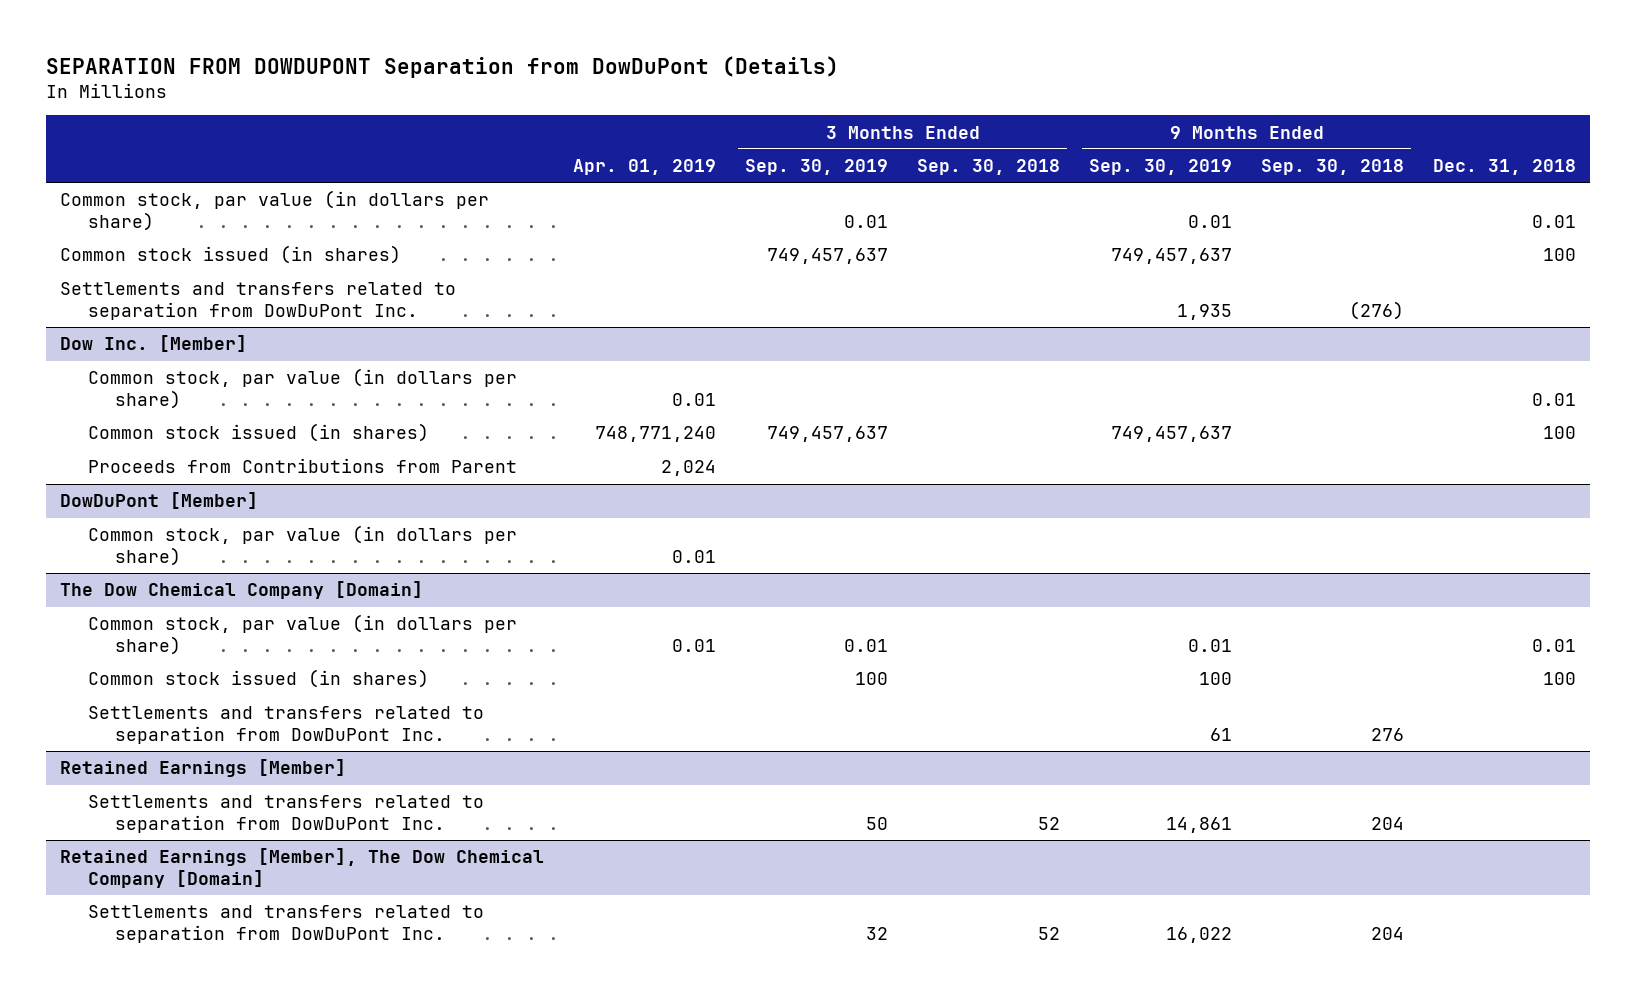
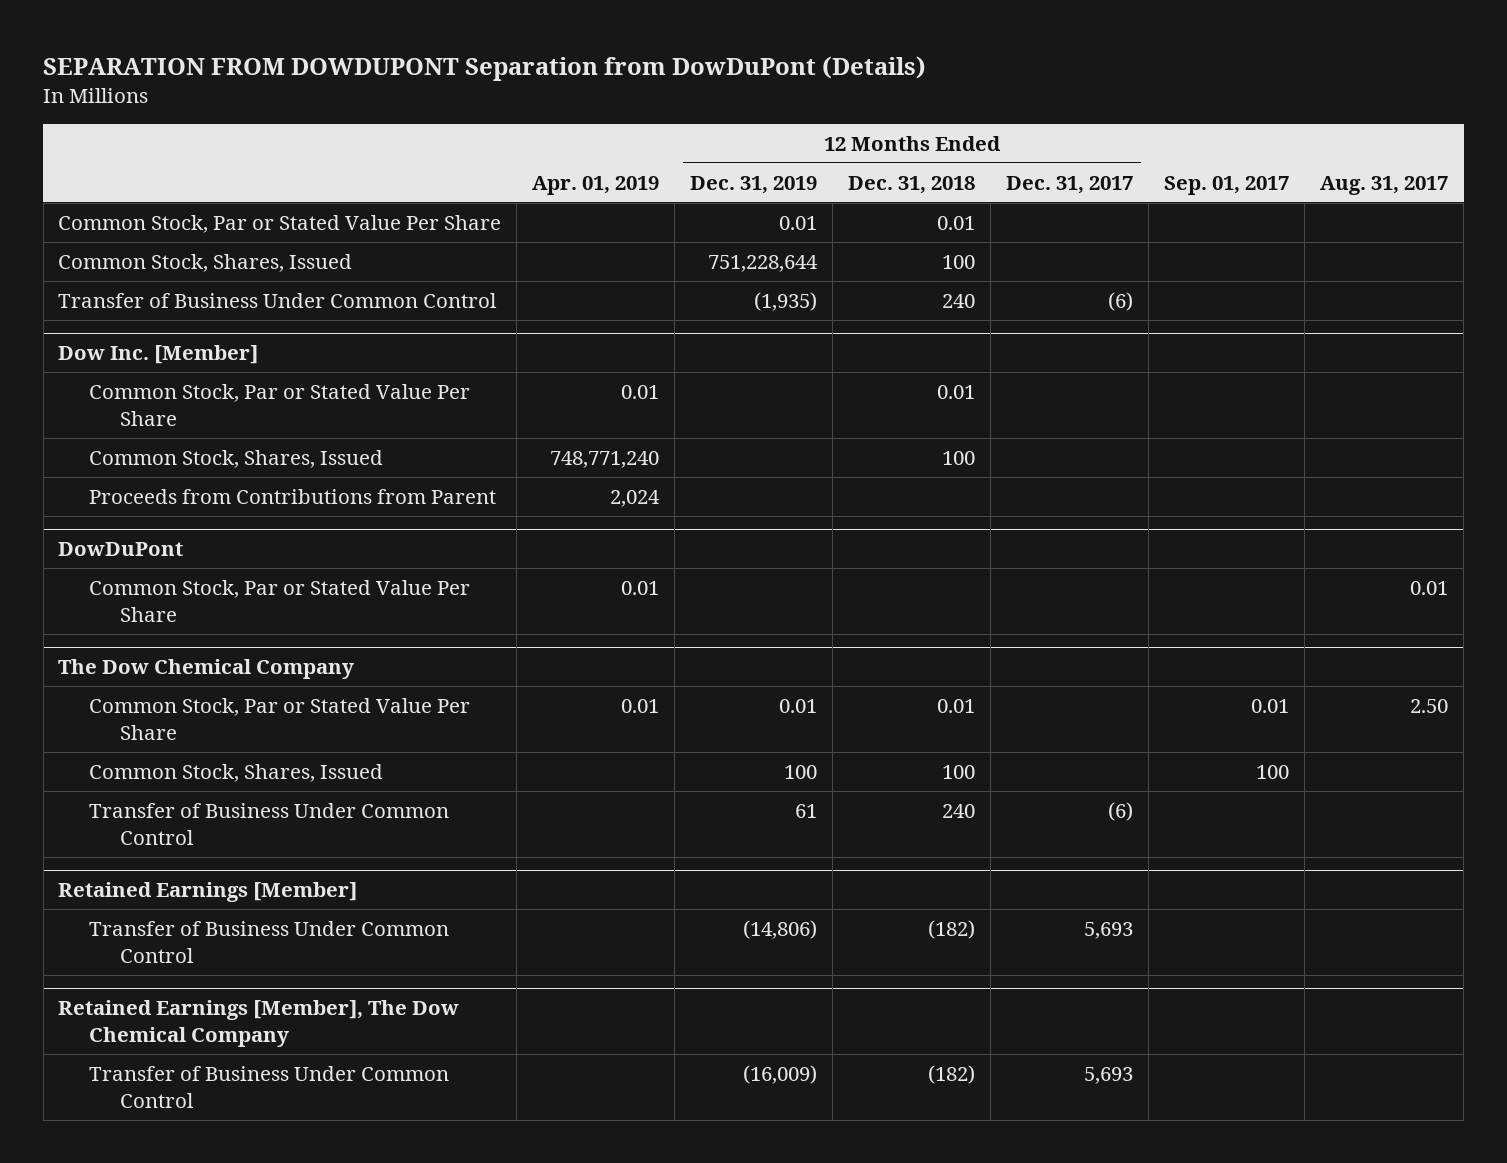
- | Apr. 01, 2019 | 3 Months Ended Sep. 30, 2019 | 3 Months Ended Sep. 30, 2018 | 9 Months Ended Sep. 30, 2019 | 9 Months Ended Sep. 30, 2018 | Dec. 31, 2018
+ | Apr. 01, 2019 | 12 Months Ended Dec. 31, 2019 | 12 Months Ended Dec. 31, 2018 | 12 Months Ended Dec. 31, 2017 | Sep. 01, 2017 | Aug. 31, 2017
- Common stock, par value (in dollars per share) | | 0.01 | | 0.01 | | 0.01
- Common stock issued (in shares) | | 749,457,637 | | 749,457,637 | | 100
- Settlements and transfers related to separation from DowDuPont Inc. | | | | 1,935 | (276) |
+ Common Stock, Par or Stated Value Per Share | | 0.01 | 0.01 | | |
+ Common Stock, Shares, Issued | | 751,228,644 | 100 | | |
+ Transfer of Business Under Common Control | | (1,935) | 240 | (6) | |
@ Dow Inc. [Member]
- Common stock, par value (in dollars per share) | 0.01 | | | | | 0.01
- Common stock issued (in shares) | 748,771,240 | 749,457,637 | | 749,457,637 | | 100
+ Common Stock, Par or Stated Value Per Share | 0.01 | | 0.01 | | |
+ Common Stock, Shares, Issued | 748,771,240 | | 100 | | |
- DowDuPont [Member]
- Common stock, par value (in dollars per share) | 0.01 | | | | |
- The Dow Chemical Company [Domain]
- Common stock, par value (in dollars per share) | 0.01 | 0.01 | | 0.01 | | 0.01
- Common stock issued (in shares) | | 100 | | 100 | | 100
- Settlements and transfers related to separation from DowDuPont Inc. | | | | 61 | 276 |
+ DowDuPont
+ Common Stock, Par or Stated Value Per Share | 0.01 | | | | | 0.01
+ The Dow Chemical Company
+ Common Stock, Par or Stated Value Per Share | 0.01 | 0.01 | 0.01 | | 0.01 | 2.50
+ Common Stock, Shares, Issued | | 100 | 100 | | 100 |
+ Transfer of Business Under Common Control | | 61 | 240 | (6) | |
@ Retained Earnings [Member]
- Settlements and transfers related to separation from DowDuPont Inc. | | 50 | 52 | 14,861 | 204 |
- Retained Earnings [Member], The Dow Chemical Company [Domain]
- Settlements and transfers related to separation from DowDuPont Inc. | | 32 | 52 | 16,022 | 204 |
@ Retained Earnings [Member]
+ Transfer of Business Under Common Control | | (14,806) | (182) | 5,693 | |
+ Retained Earnings [Member], The Dow Chemical Company
+ Transfer of Business Under Common Control | | (16,009) | (182) | 5,693 | |

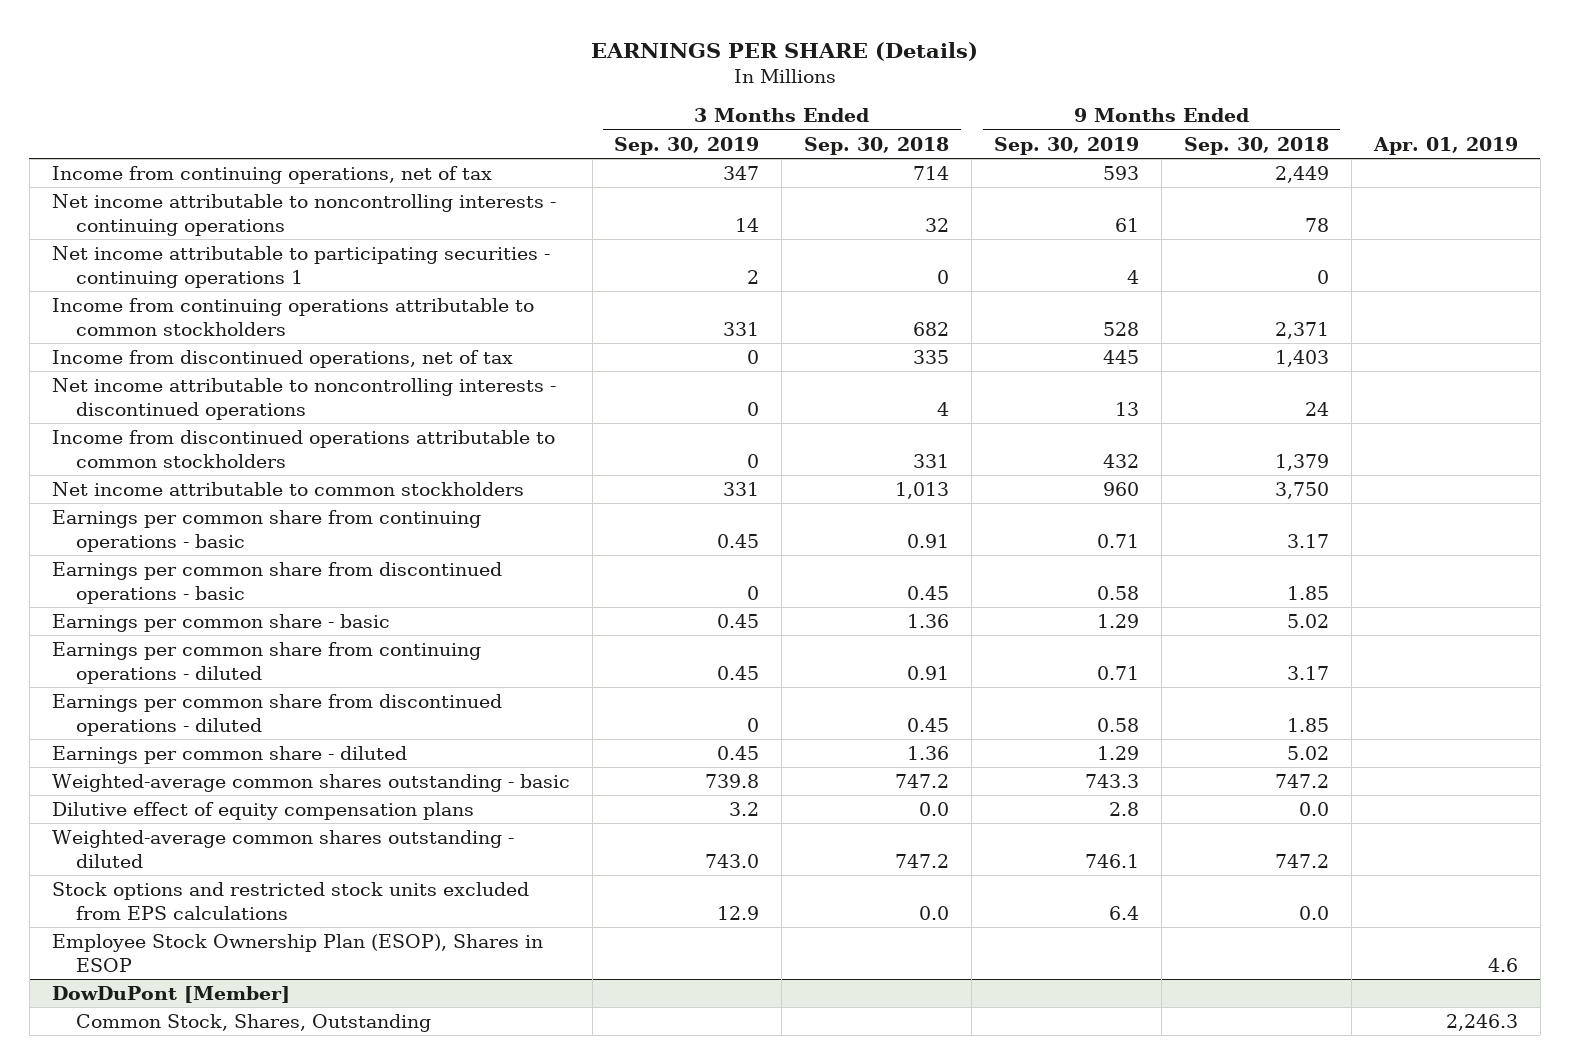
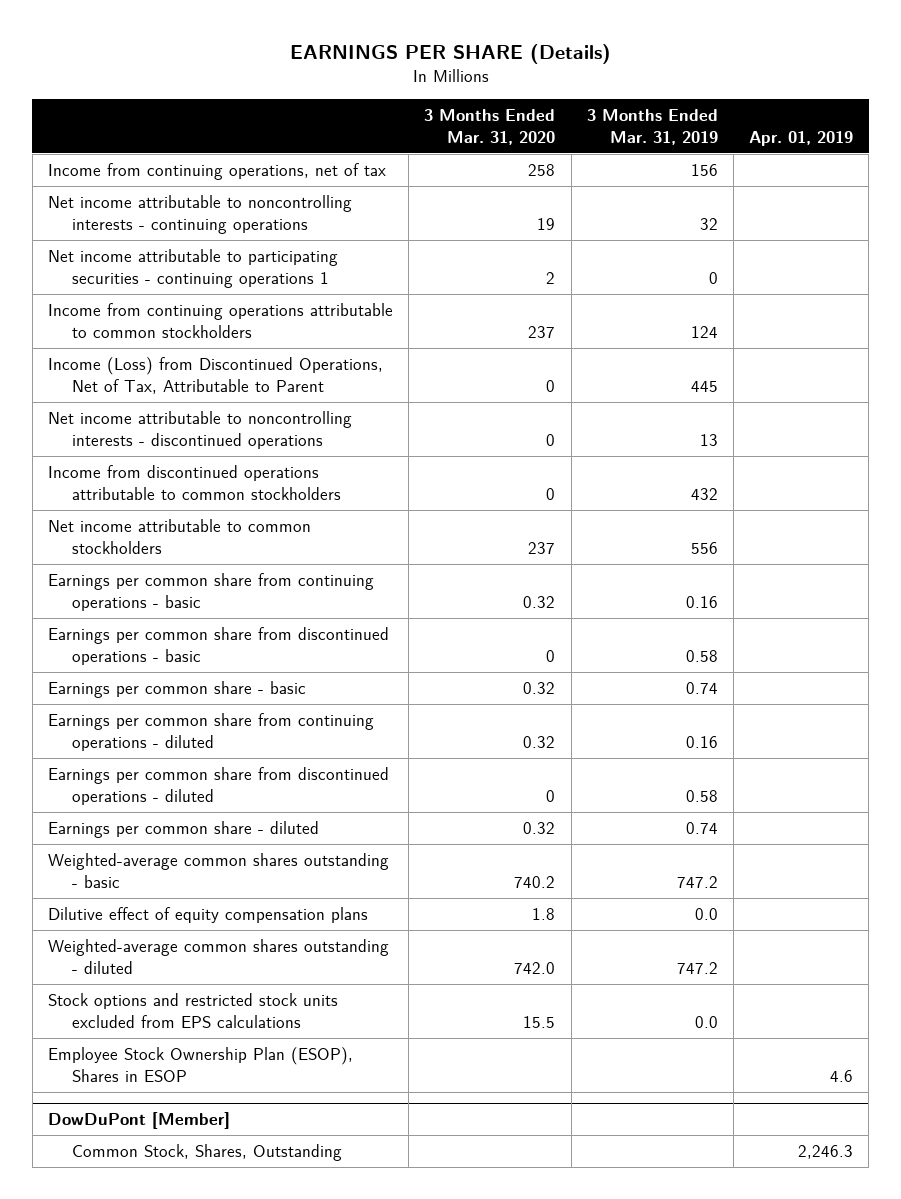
- | 3 Months Ended Sep. 30, 2019 | 3 Months Ended Sep. 30, 2018 | 9 Months Ended Sep. 30, 2019 | 9 Months Ended Sep. 30, 2018 | Apr. 01, 2019
+ | 3 Months Ended Mar. 31, 2020 | 3 Months Ended Mar. 31, 2019 | Apr. 01, 2019
- Income from discontinued operations, net of tax | 0 | 335 | 445 | 1,403 |
+ Income (Loss) from Discontinued Operations, Net of Tax, Attributable to Parent | 0 | 445 |

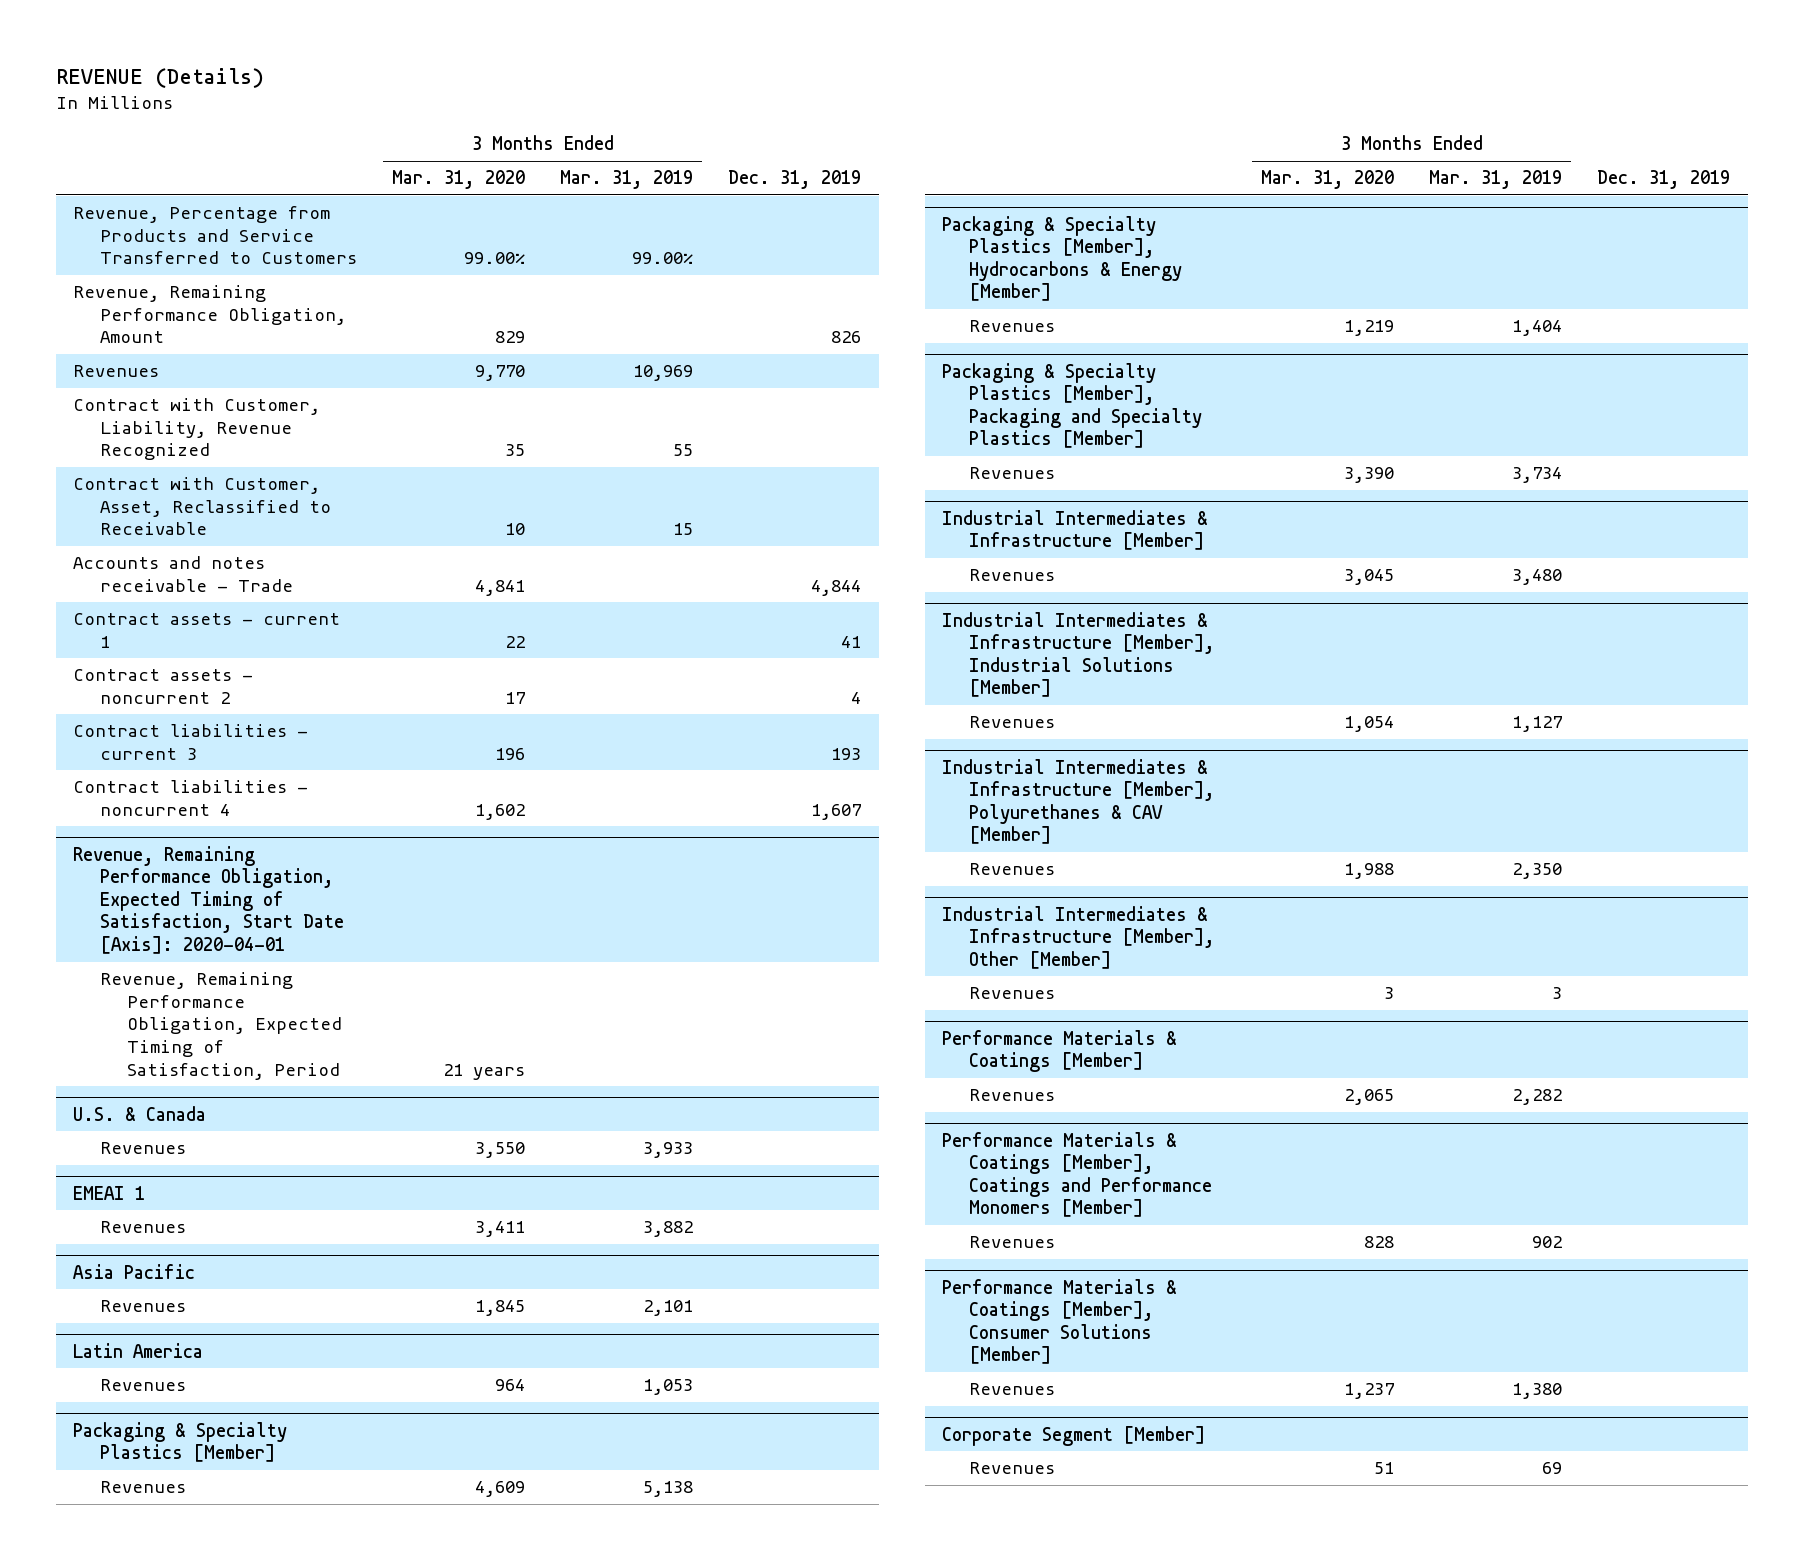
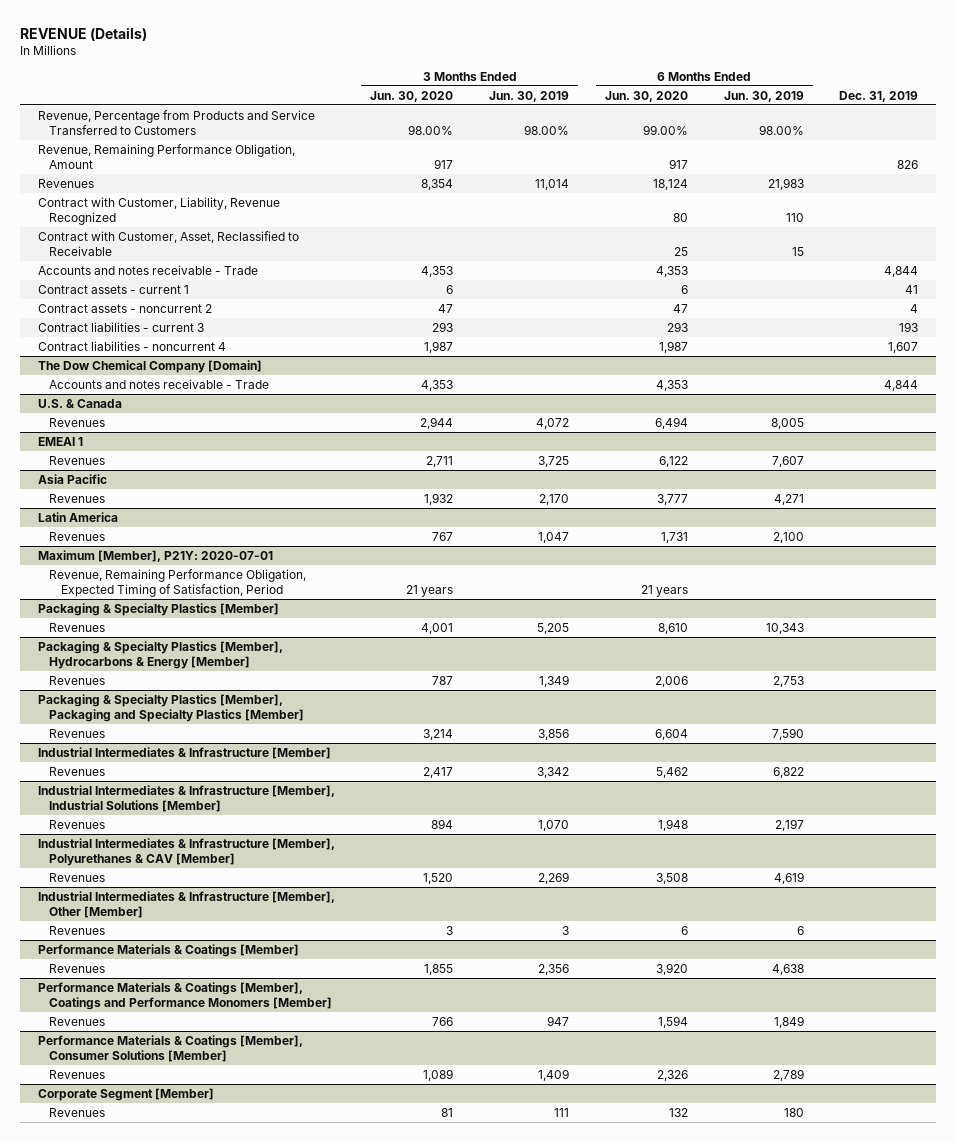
- | 3 Months Ended Mar. 31, 2020 | 3 Months Ended Mar. 31, 2019 | Dec. 31, 2019
+ | 3 Months Ended Jun. 30, 2020 | 3 Months Ended Jun. 30, 2019 | 6 Months Ended Jun. 30, 2020 | 6 Months Ended Jun. 30, 2019 | Dec. 31, 2019
- Revenue, Remaining Performance Obligation, Expected Timing of Satisfaction, Start Date [Axis]: 2020-04-01
- Revenue, Remaining Performance Obligation, Expected Timing of Satisfaction, Period | 21 years | |
+ The Dow Chemical Company [Domain]
+ Accounts and notes receivable - Trade | 4,353 | | 4,353 | | 4,844
+ Maximum [Member], P21Y: 2020-07-01
+ Revenue, Remaining Performance Obligation, Expected Timing of Satisfaction, Period | 21 years | | 21 years | |

